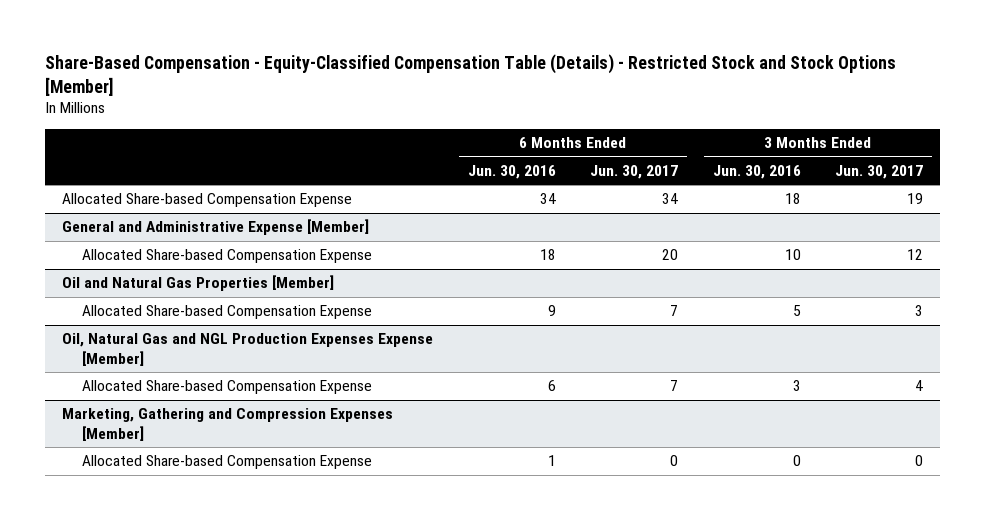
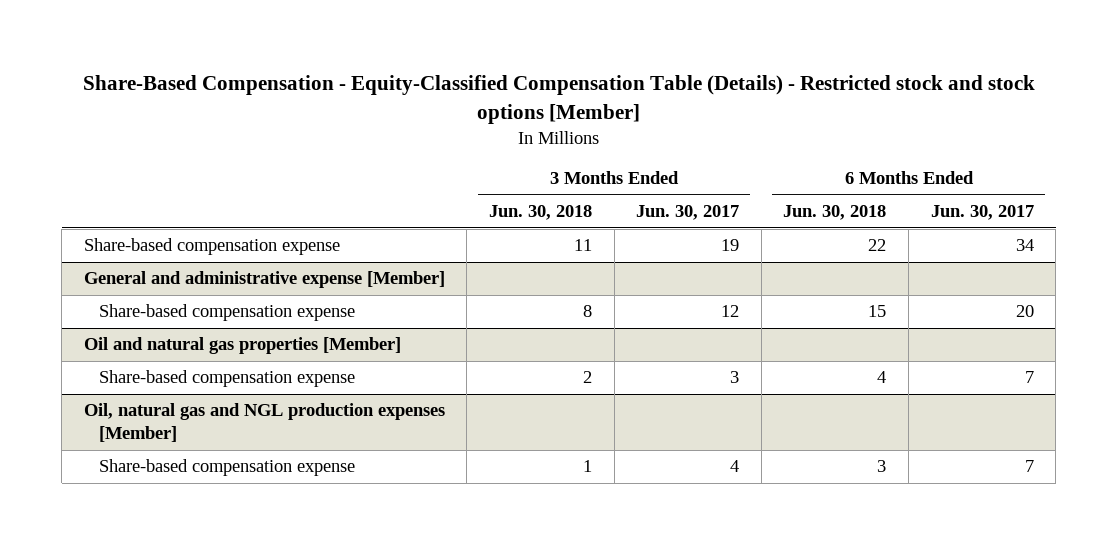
- Share-Based Compensation - Equity-Classified Compensation Table (Details) - Restricted Stock and Stock Options [Member]
+ Share-Based Compensation - Equity-Classified Compensation Table (Details) - Restricted stock and stock options [Member]
- | 6 Months Ended Jun. 30, 2016 | 6 Months Ended Jun. 30, 2017 | 3 Months Ended Jun. 30, 2016 | 3 Months Ended Jun. 30, 2017
+ | 3 Months Ended Jun. 30, 2018 | 3 Months Ended Jun. 30, 2017 | 6 Months Ended Jun. 30, 2018 | 6 Months Ended Jun. 30, 2017
- Allocated Share-based Compensation Expense | 34 | 34 | 18 | 19
- General and Administrative Expense [Member]
- Allocated Share-based Compensation Expense | 18 | 20 | 10 | 12
- Oil and Natural Gas Properties [Member]
- Allocated Share-based Compensation Expense | 9 | 7 | 5 | 3
- Oil, Natural Gas and NGL Production Expenses Expense [Member]
- Allocated Share-based Compensation Expense | 6 | 7 | 3 | 4
- Marketing, Gathering and Compression Expenses [Member]
- Allocated Share-based Compensation Expense | 1 | 0 | 0 | 0
+ Share-based compensation expense | 11 | 19 | 22 | 34
+ General and administrative expense [Member]
+ Share-based compensation expense | 8 | 12 | 15 | 20
+ Oil and natural gas properties [Member]
+ Share-based compensation expense | 2 | 3 | 4 | 7
+ Oil, natural gas and NGL production expenses [Member]
+ Share-based compensation expense | 1 | 4 | 3 | 7

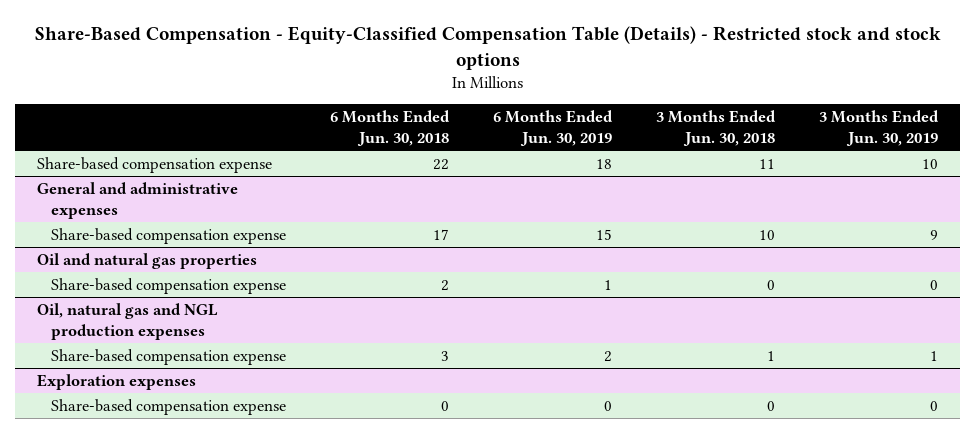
- Share-Based Compensation - Equity-Classified Compensation Table (Details) - Restricted stock and stock options [Member]
+ Share-Based Compensation - Equity-Classified Compensation Table (Details) - Restricted stock and stock options
- | 3 Months Ended Jun. 30, 2018 | 3 Months Ended Jun. 30, 2017 | 6 Months Ended Jun. 30, 2018 | 6 Months Ended Jun. 30, 2017
+ | 6 Months Ended Jun. 30, 2018 | 6 Months Ended Jun. 30, 2019 | 3 Months Ended Jun. 30, 2018 | 3 Months Ended Jun. 30, 2019
- General and administrative expense [Member]
- Share-based compensation expense | 8 | 12 | 15 | 20
- Oil and natural gas properties [Member]
- Share-based compensation expense | 2 | 3 | 4 | 7
- Oil, natural gas and NGL production expenses [Member]
+ General and administrative expenses
+ Share-based compensation expense | 17 | 15 | 10 | 9
+ Oil and natural gas properties
+ Share-based compensation expense | 2 | 1 | 0 | 0
+ Oil, natural gas and NGL production expenses
+ Exploration expenses
+ Share-based compensation expense | 0 | 0 | 0 | 0

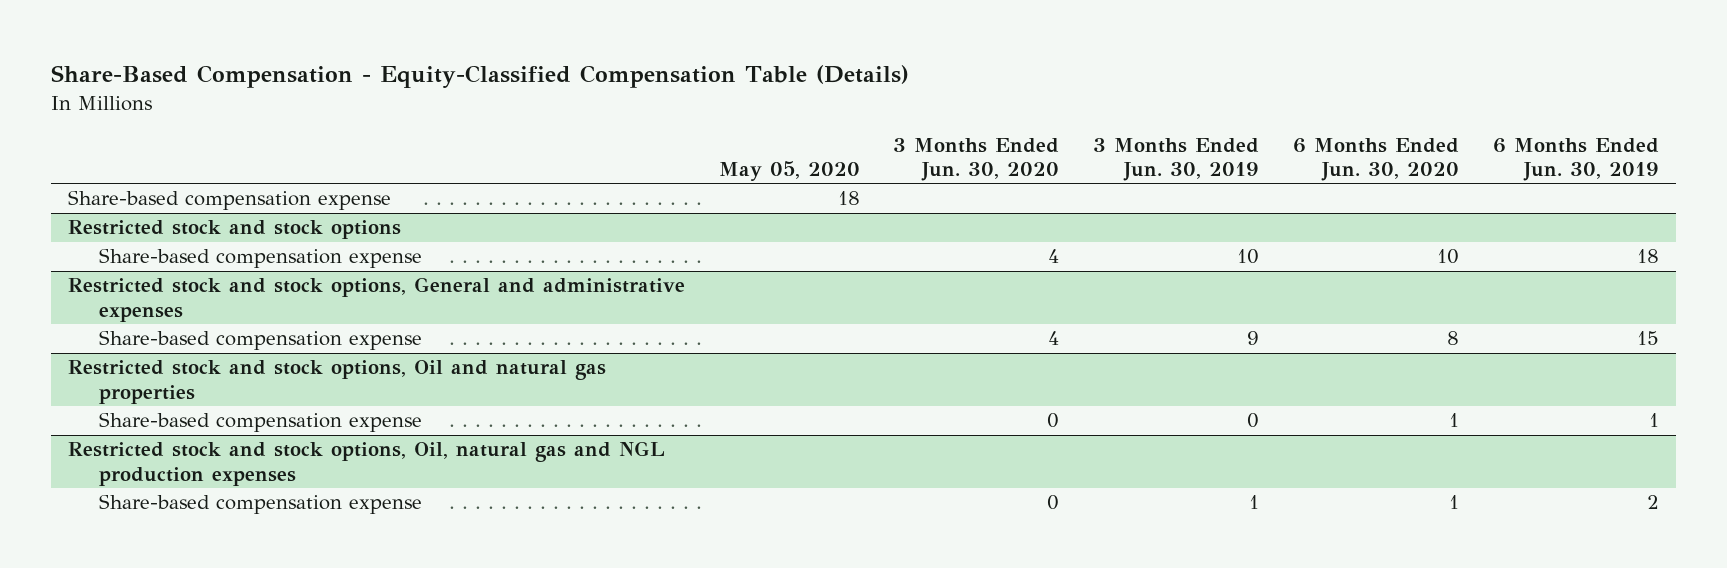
- Share-Based Compensation - Equity-Classified Compensation Table (Details) - Restricted stock and stock options
+ Share-Based Compensation - Equity-Classified Compensation Table (Details)
- | 6 Months Ended Jun. 30, 2018 | 6 Months Ended Jun. 30, 2019 | 3 Months Ended Jun. 30, 2018 | 3 Months Ended Jun. 30, 2019
+ | May 05, 2020 | 3 Months Ended Jun. 30, 2020 | 3 Months Ended Jun. 30, 2019 | 6 Months Ended Jun. 30, 2020 | 6 Months Ended Jun. 30, 2019
+ Share-based compensation expense | 18 | | | |
+ Restricted stock and stock options
- General and administrative expenses
+ Restricted stock and stock options, General and administrative expenses
- Oil and natural gas properties
+ Restricted stock and stock options, Oil and natural gas properties
- Oil, natural gas and NGL production expenses
+ Restricted stock and stock options, Oil, natural gas and NGL production expenses
- Exploration expenses
- Share-based compensation expense | 0 | 0 | 0 | 0

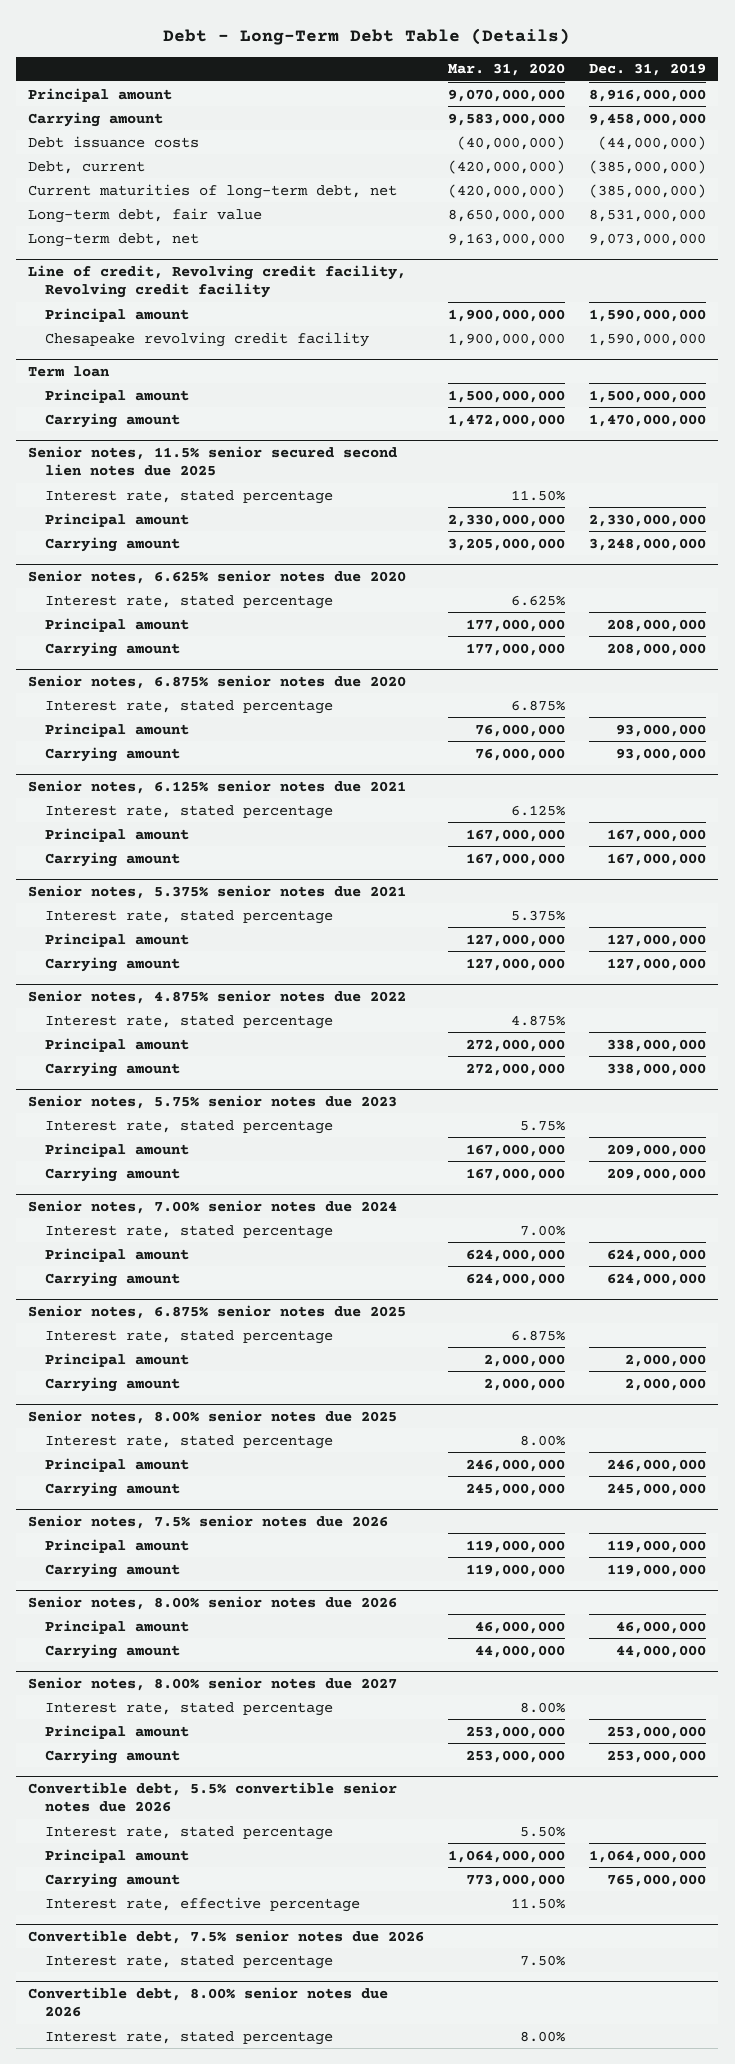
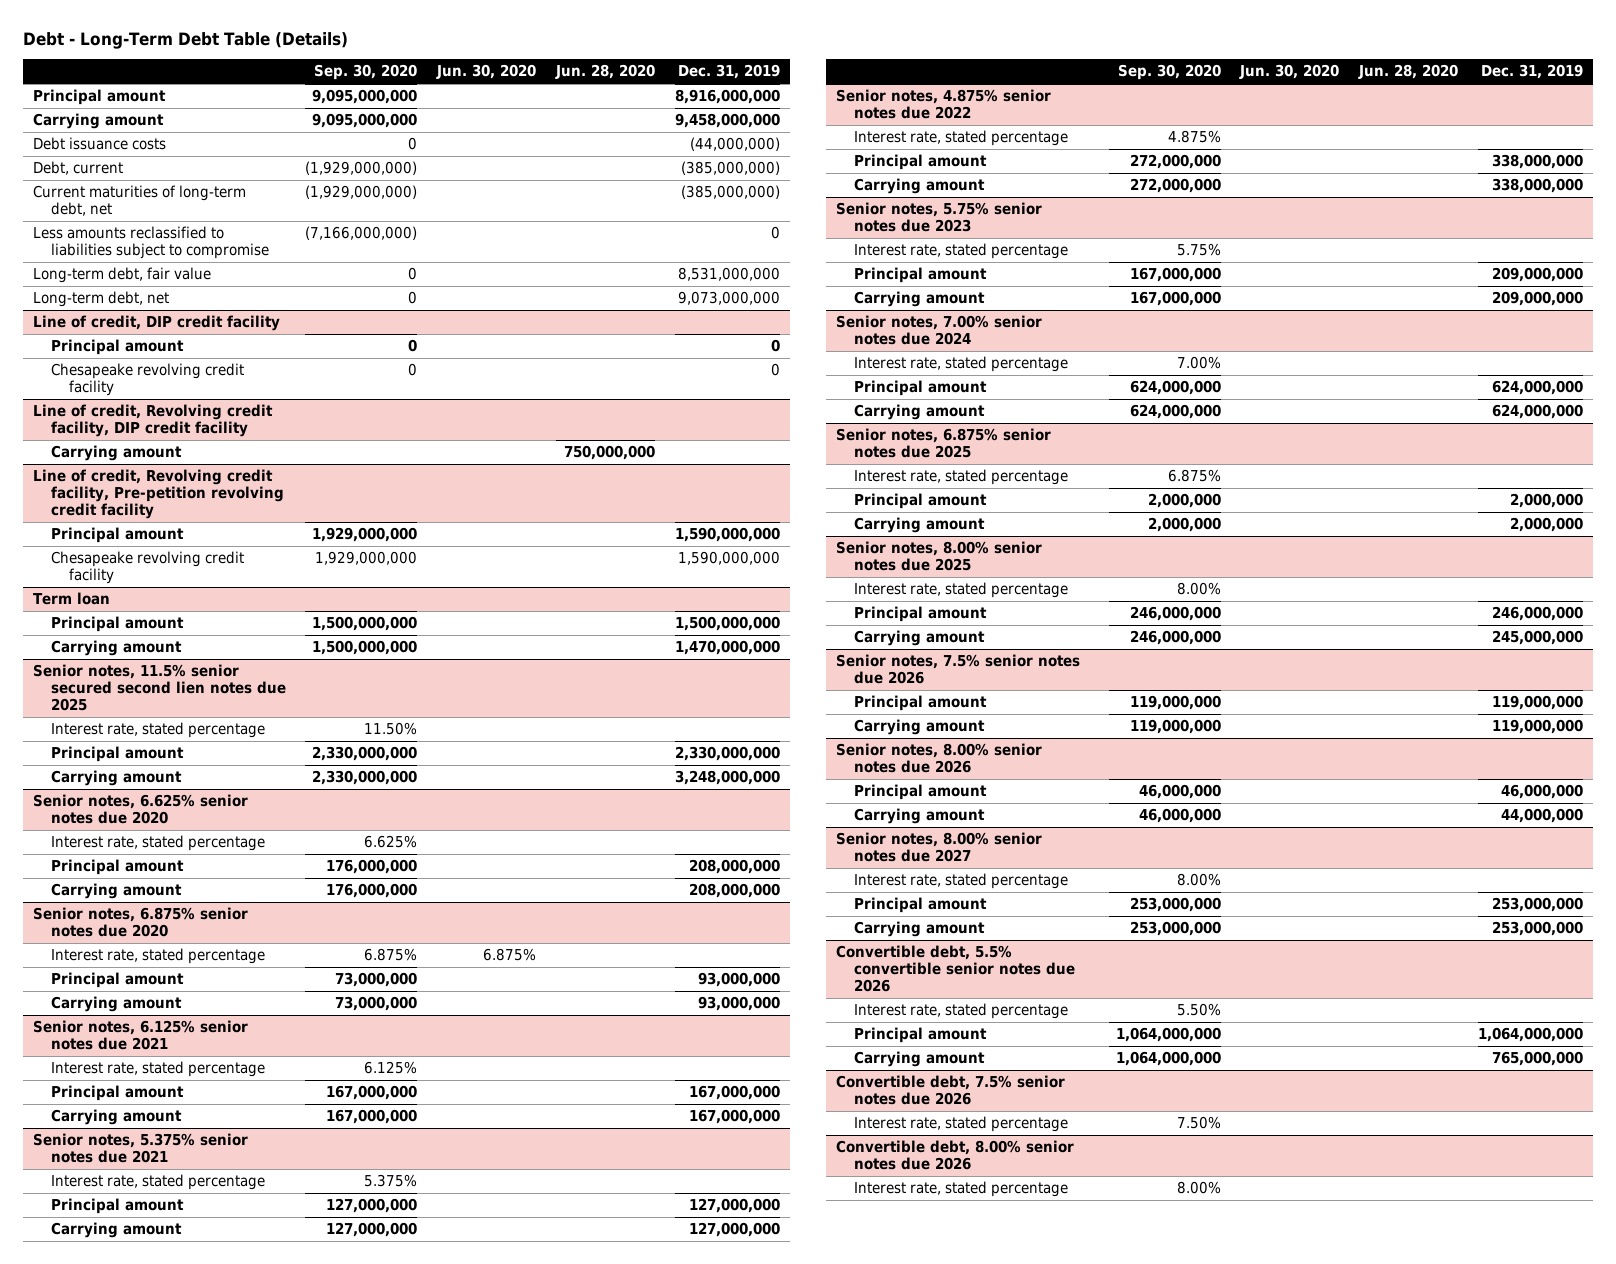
- | Mar. 31, 2020 | Dec. 31, 2019
+ | Sep. 30, 2020 | Jun. 30, 2020 | Jun. 28, 2020 | Dec. 31, 2019
+ Less amounts reclassified to liabilities subject to compromise | (7,166,000,000) | | | 0
- Line of credit, Revolving credit facility, Revolving credit facility
+ Line of credit, DIP credit facility
+ Principal amount | 0 | | | 0
+ Chesapeake revolving credit facility | 0 | | | 0
+ Line of credit, Revolving credit facility, DIP credit facility
+ Carrying amount | | | 750,000,000 |
+ Line of credit, Revolving credit facility, Pre-petition revolving credit facility
@ Convertible debt, 5.5% convertible senior notes due 2026
- Interest rate, effective percentage | 11.50% |

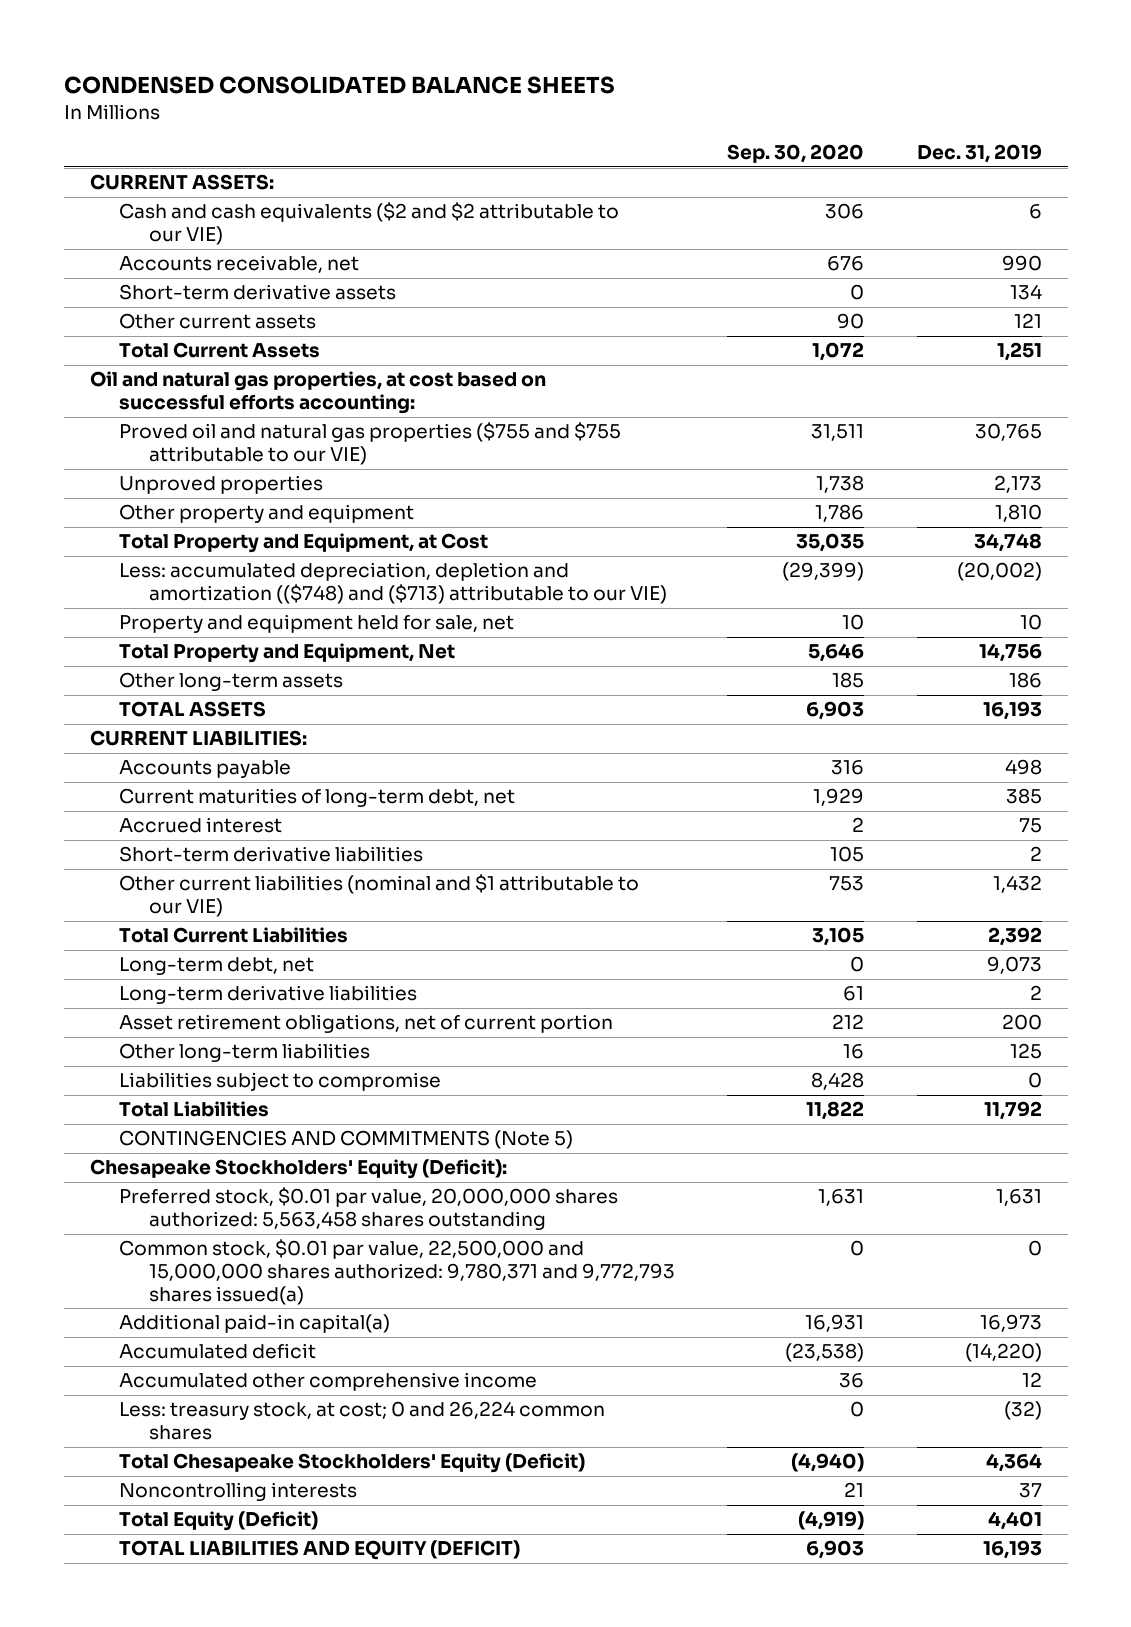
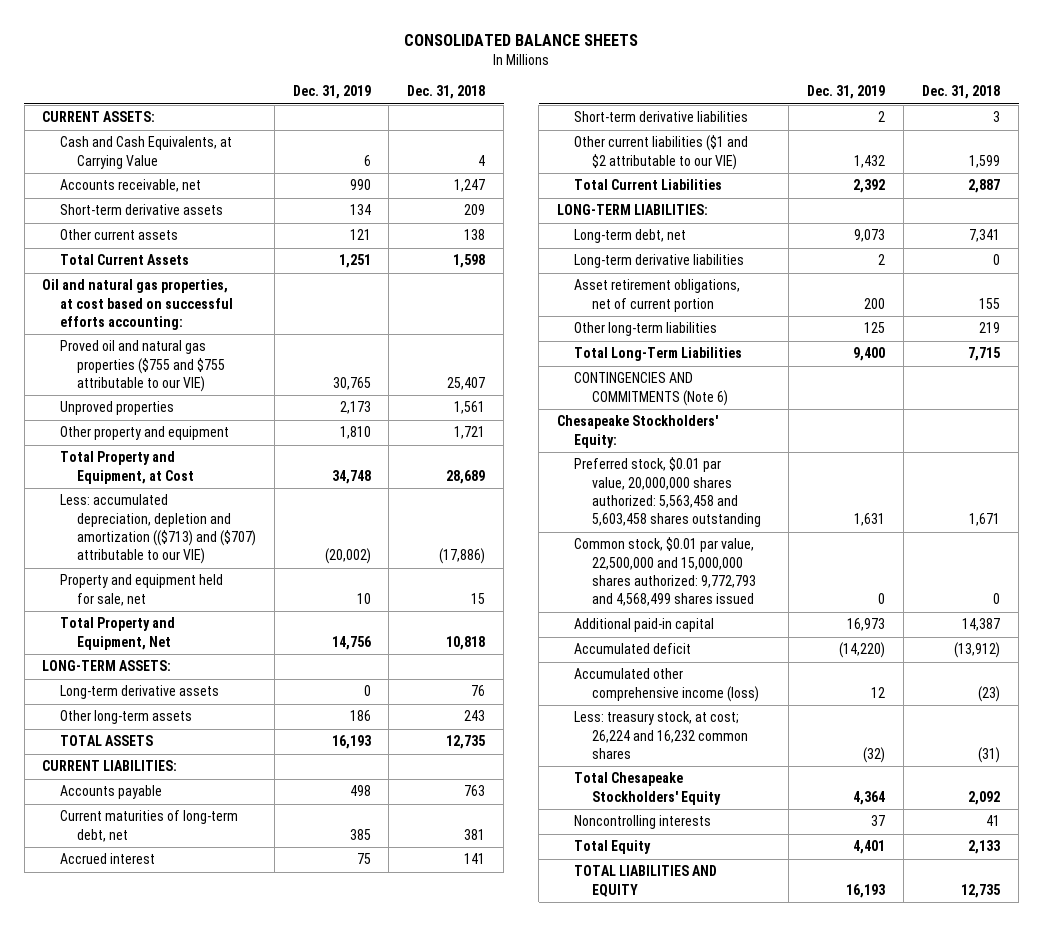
- CONDENSED CONSOLIDATED BALANCE SHEETS
+ CONSOLIDATED BALANCE SHEETS
- | Sep. 30, 2020 | Dec. 31, 2019
+ | Dec. 31, 2019 | Dec. 31, 2018
- Cash and cash equivalents ($2 and $2 attributable to our VIE) | 306 | 6
+ Cash and Cash Equivalents, at Carrying Value | 6 | 4
- Less: accumulated depreciation, depletion and amortization (($748) and ($713) attributable to our VIE) | (29,399) | (20,002)
+ Less: accumulated depreciation, depletion and amortization (($713) and ($707) attributable to our VIE) | (20,002) | (17,886)
+ LONG-TERM ASSETS:
+ Long-term derivative assets | 0 | 76
- Other current liabilities (nominal and $1 attributable to our VIE) | 753 | 1,432
+ Other current liabilities ($1 and $2 attributable to our VIE) | 1,432 | 1,599
+ LONG-TERM LIABILITIES:
- Liabilities subject to compromise | 8,428 | 0
- Total Liabilities | 11,822 | 11,792
- CONTINGENCIES AND COMMITMENTS (Note 5)
- Chesapeake Stockholders' Equity (Deficit):
- Preferred stock, $0.01 par value, 20,000,000 shares authorized: 5,563,458 shares outstanding | 1,631 | 1,631
- Common stock, $0.01 par value, 22,500,000 and 15,000,000 shares authorized: 9,780,371 and 9,772,793 shares issued(a) | 0 | 0
- Additional paid-in capital(a) | 16,931 | 16,973
+ Total Long-Term Liabilities | 9,400 | 7,715
+ CONTINGENCIES AND COMMITMENTS (Note 6)
+ Chesapeake Stockholders' Equity:
+ Preferred stock, $0.01 par value, 20,000,000 shares authorized: 5,563,458 and 5,603,458 shares outstanding | 1,631 | 1,671
+ Common stock, $0.01 par value, 22,500,000 and 15,000,000 shares authorized: 9,772,793 and 4,568,499 shares issued | 0 | 0
+ Additional paid-in capital | 16,973 | 14,387
- Accumulated other comprehensive income | 36 | 12
- Less: treasury stock, at cost; 0 and 26,224 common shares | 0 | (32)
- Total Chesapeake Stockholders' Equity (Deficit) | (4,940) | 4,364
+ Accumulated other comprehensive income (loss) | 12 | (23)
+ Less: treasury stock, at cost; 26,224 and 16,232 common shares | (32) | (31)
+ Total Chesapeake Stockholders' Equity | 4,364 | 2,092
- Total Equity (Deficit) | (4,919) | 4,401
- TOTAL LIABILITIES AND EQUITY (DEFICIT) | 6,903 | 16,193
+ Total Equity | 4,401 | 2,133
+ TOTAL LIABILITIES AND EQUITY | 16,193 | 12,735

